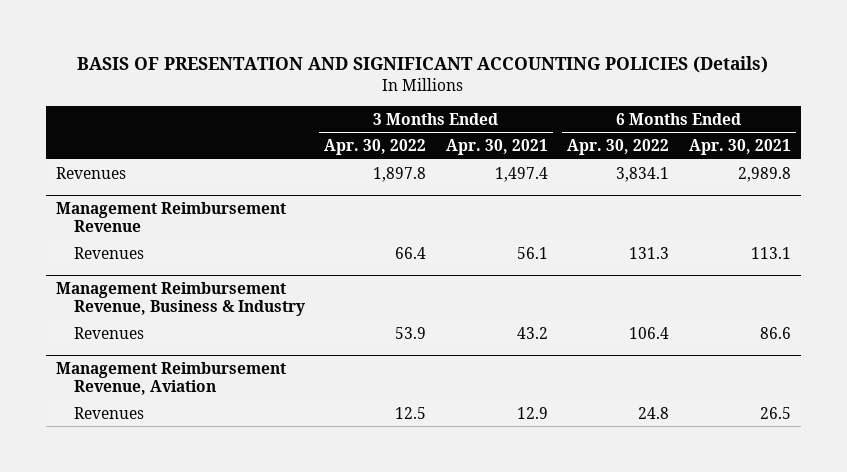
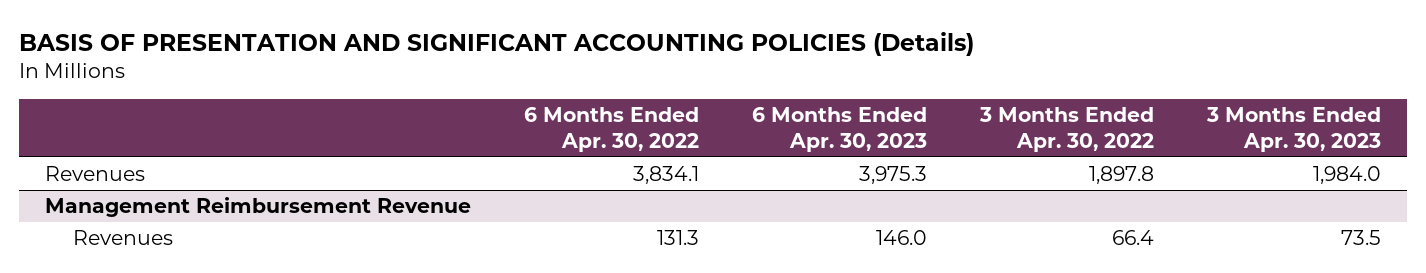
- | 3 Months Ended Apr. 30, 2022 | 3 Months Ended Apr. 30, 2021 | 6 Months Ended Apr. 30, 2022 | 6 Months Ended Apr. 30, 2021
+ | 6 Months Ended Apr. 30, 2022 | 6 Months Ended Apr. 30, 2023 | 3 Months Ended Apr. 30, 2022 | 3 Months Ended Apr. 30, 2023
- Management Reimbursement Revenue, Business & Industry
- Revenues | 53.9 | 43.2 | 106.4 | 86.6
- Management Reimbursement Revenue, Aviation
- Revenues | 12.5 | 12.9 | 24.8 | 26.5

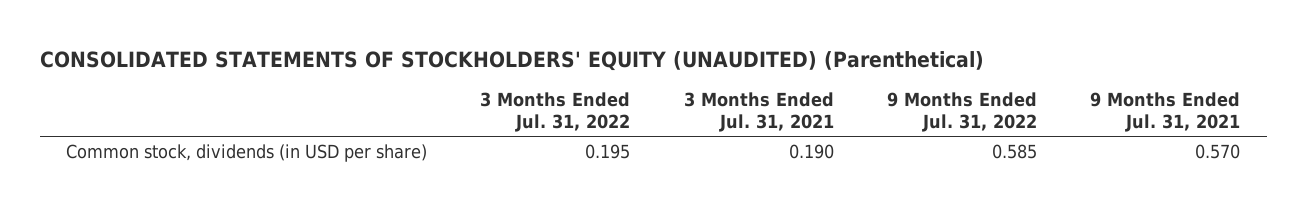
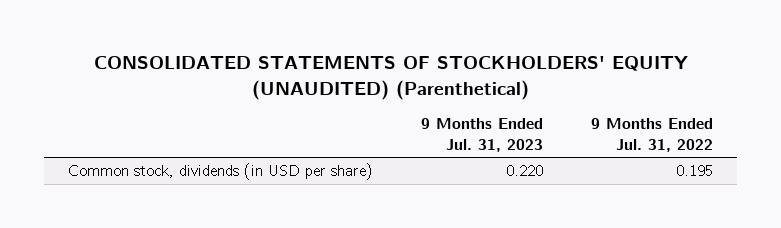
- | 3 Months Ended Jul. 31, 2022 | 3 Months Ended Jul. 31, 2021 | 9 Months Ended Jul. 31, 2022 | 9 Months Ended Jul. 31, 2021
+ | 9 Months Ended Jul. 31, 2023 | 9 Months Ended Jul. 31, 2022
- Common stock, dividends (in USD per share) | 0.195 | 0.190 | 0.585 | 0.570
+ Common stock, dividends (in USD per share) | 0.220 | 0.195

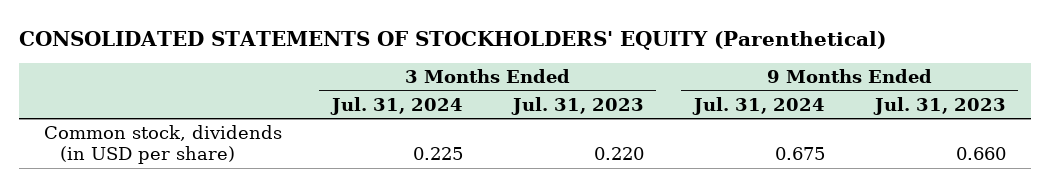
- CONSOLIDATED STATEMENTS OF STOCKHOLDERS' EQUITY (UNAUDITED) (Parenthetical)
+ CONSOLIDATED STATEMENTS OF STOCKHOLDERS' EQUITY (Parenthetical)
- | 9 Months Ended Jul. 31, 2023 | 9 Months Ended Jul. 31, 2022
+ | 3 Months Ended Jul. 31, 2024 | 3 Months Ended Jul. 31, 2023 | 9 Months Ended Jul. 31, 2024 | 9 Months Ended Jul. 31, 2023
- Common stock, dividends (in USD per share) | 0.220 | 0.195
+ Common stock, dividends (in USD per share) | 0.225 | 0.220 | 0.675 | 0.660

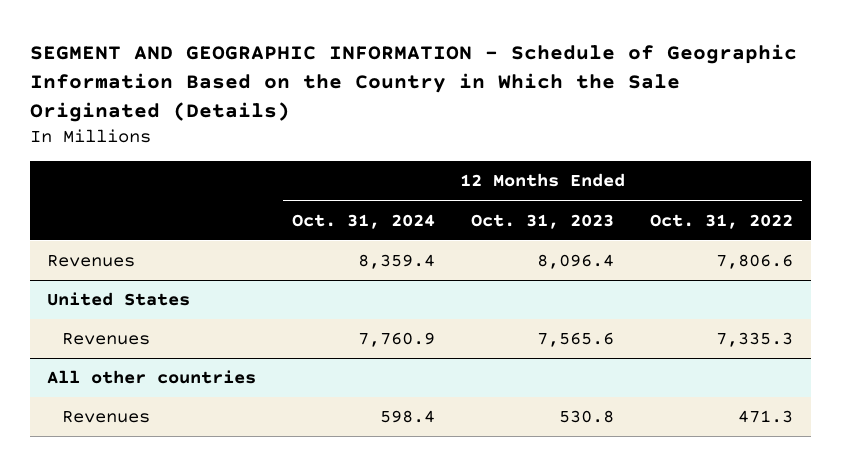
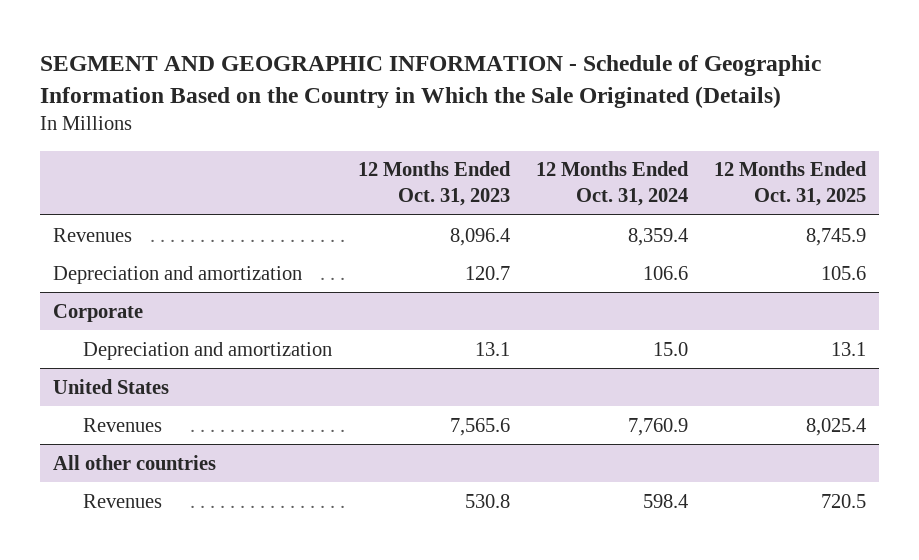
- | 12 Months Ended Oct. 31, 2024 | 12 Months Ended Oct. 31, 2023 | 12 Months Ended Oct. 31, 2022
+ | 12 Months Ended Oct. 31, 2023 | 12 Months Ended Oct. 31, 2024 | 12 Months Ended Oct. 31, 2025
+ Depreciation and amortization | 120.7 | 106.6 | 105.6
+ Corporate
+ Depreciation and amortization | 13.1 | 15.0 | 13.1

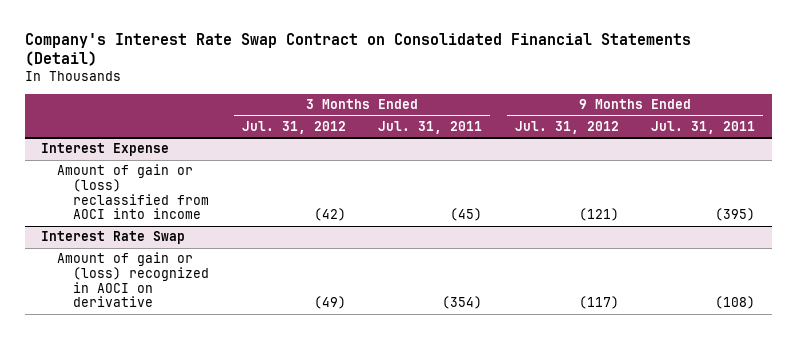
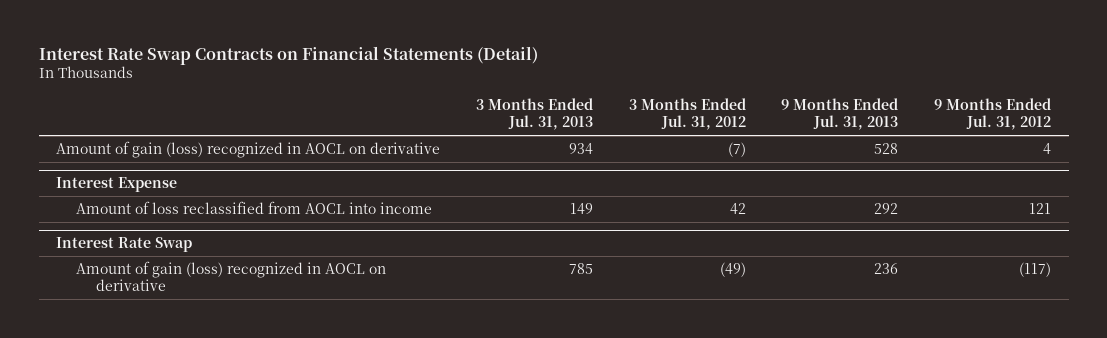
- Company's Interest Rate Swap Contract on Consolidated Financial Statements (Detail)
+ Interest Rate Swap Contracts on Financial Statements (Detail)
- | 3 Months Ended Jul. 31, 2012 | 3 Months Ended Jul. 31, 2011 | 9 Months Ended Jul. 31, 2012 | 9 Months Ended Jul. 31, 2011
+ | 3 Months Ended Jul. 31, 2013 | 3 Months Ended Jul. 31, 2012 | 9 Months Ended Jul. 31, 2013 | 9 Months Ended Jul. 31, 2012
+ Amount of gain (loss) recognized in AOCL on derivative | 934 | (7) | 528 | 4
@ Interest Expense
- Amount of gain or (loss) reclassified from AOCI into income | (42) | (45) | (121) | (395)
+ Amount of loss reclassified from AOCL into income | 149 | 42 | 292 | 121
@ Interest Rate Swap
- Amount of gain or (loss) recognized in AOCI on derivative | (49) | (354) | (117) | (108)
+ Amount of gain (loss) recognized in AOCL on derivative | 785 | (49) | 236 | (117)

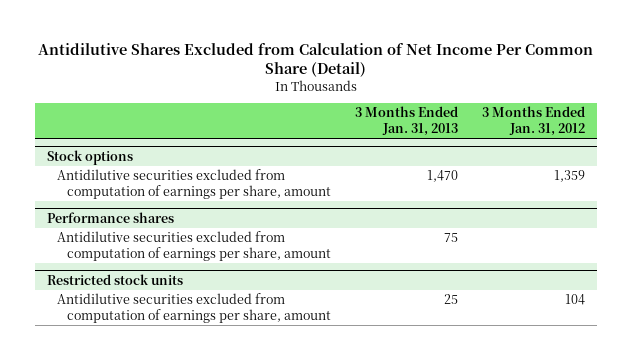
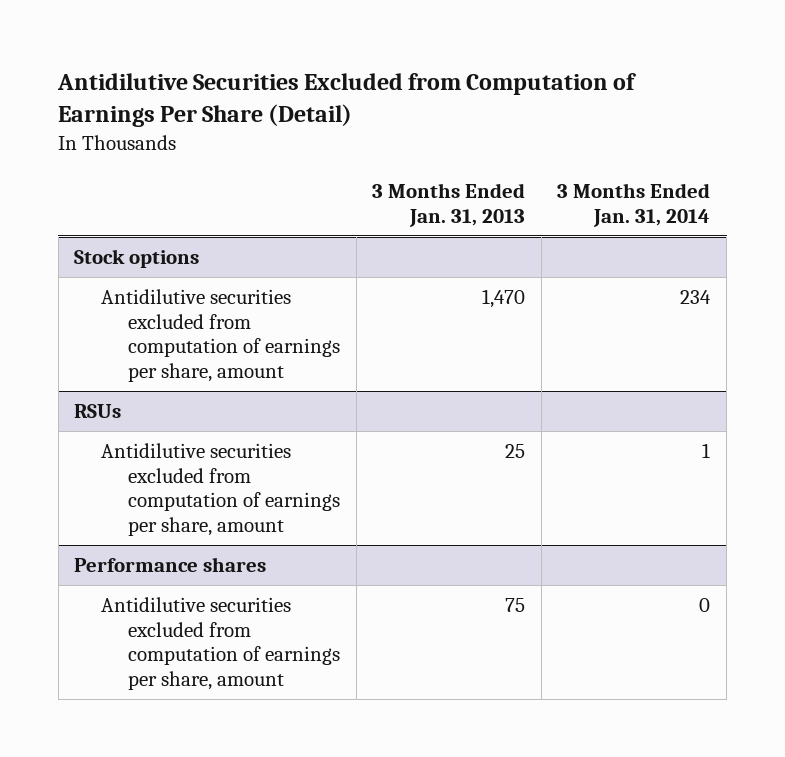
- Antidilutive Shares Excluded from Calculation of Net Income Per Common Share (Detail)
+ Antidilutive Securities Excluded from Computation of Earnings Per Share (Detail)
- | 3 Months Ended Jan. 31, 2013 | 3 Months Ended Jan. 31, 2012
+ | 3 Months Ended Jan. 31, 2013 | 3 Months Ended Jan. 31, 2014
+ RSUs
+ Antidilutive securities excluded from computation of earnings per share, amount | 25 | 1
- Restricted stock units
- Antidilutive securities excluded from computation of earnings per share, amount | 25 | 104

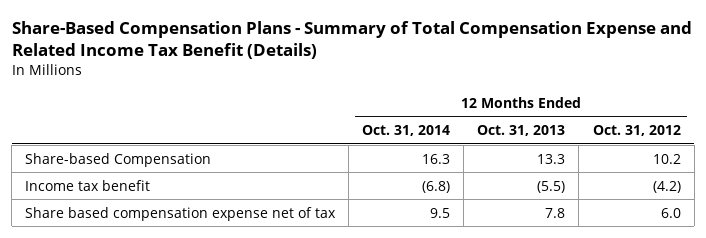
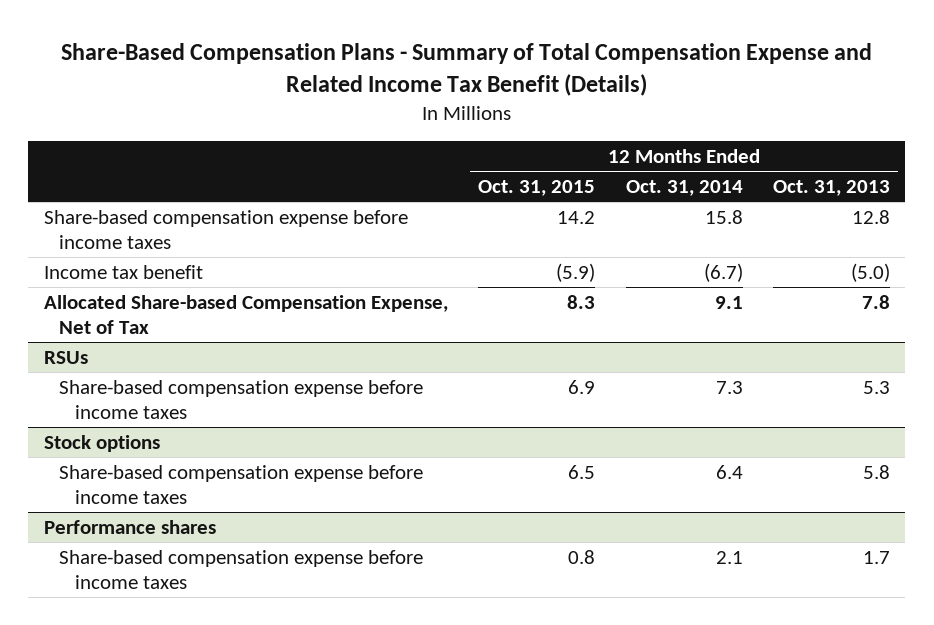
- | 12 Months Ended Oct. 31, 2014 | 12 Months Ended Oct. 31, 2013 | 12 Months Ended Oct. 31, 2012
+ | 12 Months Ended Oct. 31, 2015 | 12 Months Ended Oct. 31, 2014 | 12 Months Ended Oct. 31, 2013
- Share-based Compensation | 16.3 | 13.3 | 10.2
- Income tax benefit | (6.8) | (5.5) | (4.2)
- Share based compensation expense net of tax | 9.5 | 7.8 | 6.0
+ Share-based compensation expense before income taxes | 14.2 | 15.8 | 12.8
+ Income tax benefit | (5.9) | (6.7) | (5.0)
+ Allocated Share-based Compensation Expense, Net of Tax | 8.3 | 9.1 | 7.8
+ RSUs
+ Share-based compensation expense before income taxes | 6.9 | 7.3 | 5.3
+ Stock options
+ Share-based compensation expense before income taxes | 6.5 | 6.4 | 5.8
+ Performance shares
+ Share-based compensation expense before income taxes | 0.8 | 2.1 | 1.7

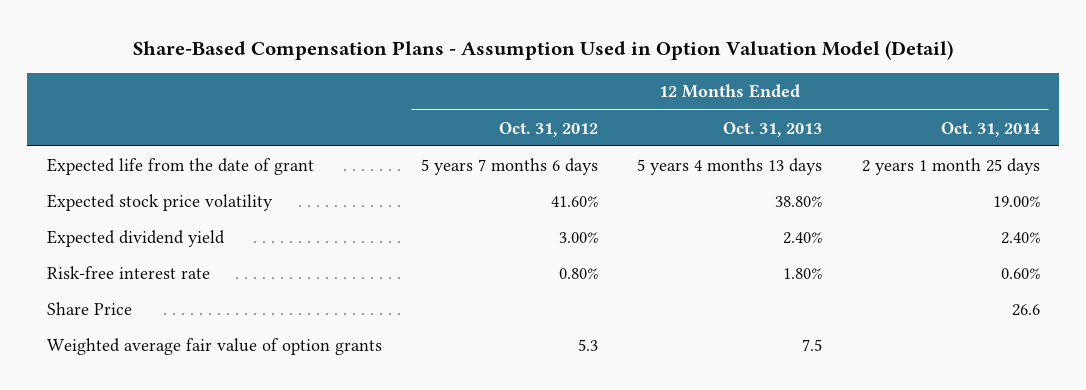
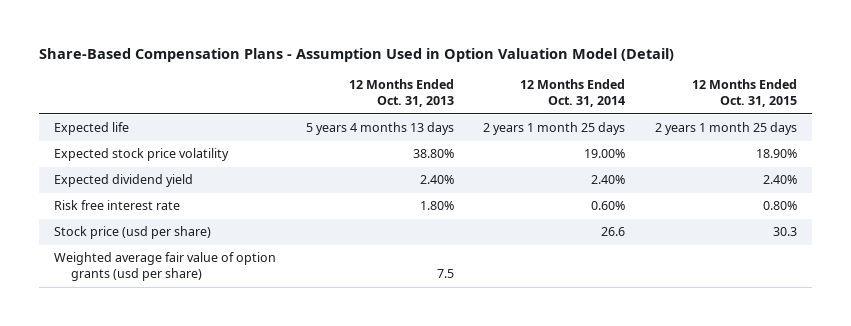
- | 12 Months Ended Oct. 31, 2012 | 12 Months Ended Oct. 31, 2013 | 12 Months Ended Oct. 31, 2014
+ | 12 Months Ended Oct. 31, 2013 | 12 Months Ended Oct. 31, 2014 | 12 Months Ended Oct. 31, 2015
- Expected life from the date of grant | 5 years 7 months 6 days | 5 years 4 months 13 days | 2 years 1 month 25 days
+ Expected life | 5 years 4 months 13 days | 2 years 1 month 25 days | 2 years 1 month 25 days
- Risk-free interest rate | 0.80% | 1.80% | 0.60%
- Share Price | | | 26.6
- Weighted average fair value of option grants | 5.3 | 7.5 |
+ Risk free interest rate | 1.80% | 0.60% | 0.80%
+ Stock price (usd per share) | | 26.6 | 30.3
+ Weighted average fair value of option grants (usd per share) | 7.5 | |

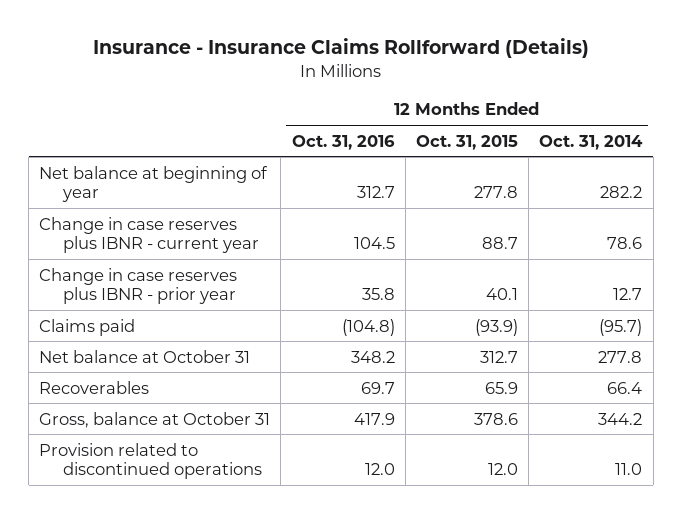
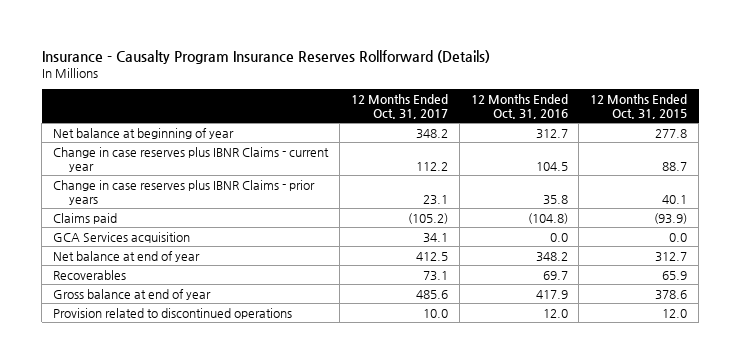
- Insurance - Insurance Claims Rollforward (Details)
+ Insurance - Causalty Program Insurance Reserves Rollforward (Details)
- | 12 Months Ended Oct. 31, 2016 | 12 Months Ended Oct. 31, 2015 | 12 Months Ended Oct. 31, 2014
+ | 12 Months Ended Oct. 31, 2017 | 12 Months Ended Oct. 31, 2016 | 12 Months Ended Oct. 31, 2015
- Change in case reserves plus IBNR - current year | 104.5 | 88.7 | 78.6
- Change in case reserves plus IBNR - prior year | 35.8 | 40.1 | 12.7
+ Change in case reserves plus IBNR Claims - current year | 112.2 | 104.5 | 88.7
+ Change in case reserves plus IBNR Claims - prior years | 23.1 | 35.8 | 40.1
- Net balance at October 31 | 348.2 | 312.7 | 277.8
+ GCA Services acquisition | 34.1 | 0.0 | 0.0
+ Net balance at end of year | 412.5 | 348.2 | 312.7
- Gross, balance at October 31 | 417.9 | 378.6 | 344.2
+ Gross balance at end of year | 485.6 | 417.9 | 378.6

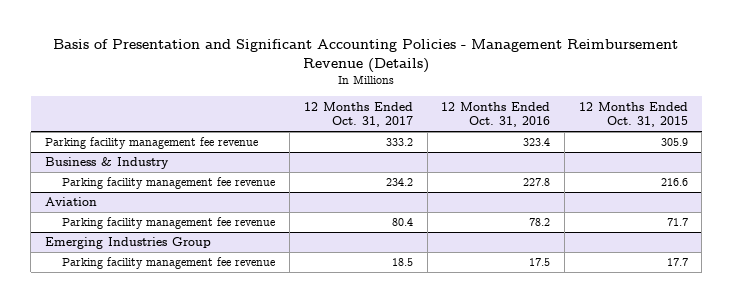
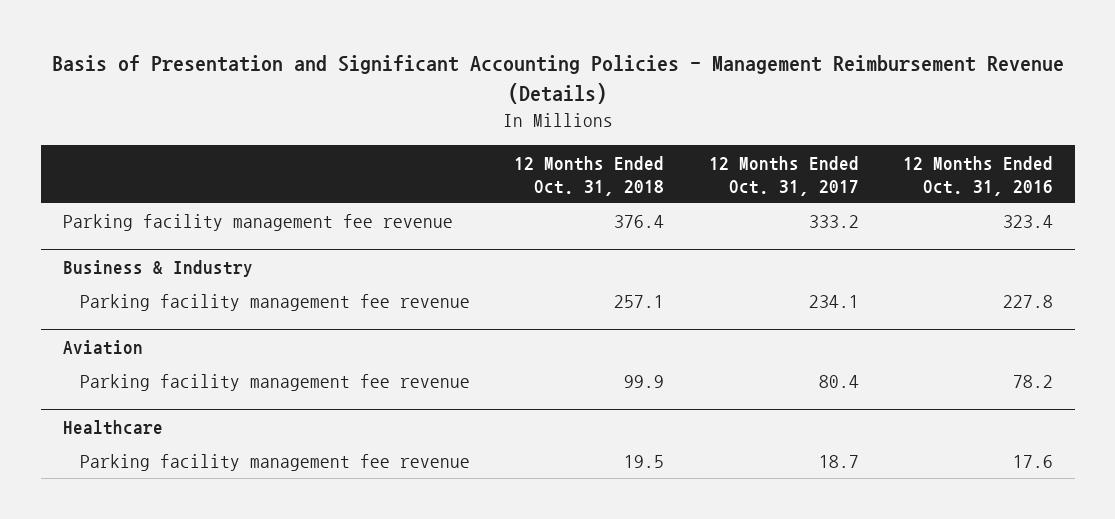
- | 12 Months Ended Oct. 31, 2017 | 12 Months Ended Oct. 31, 2016 | 12 Months Ended Oct. 31, 2015
+ | 12 Months Ended Oct. 31, 2018 | 12 Months Ended Oct. 31, 2017 | 12 Months Ended Oct. 31, 2016
@ Business & Industry
- Parking facility management fee revenue | 234.2 | 227.8 | 216.6
+ Parking facility management fee revenue | 257.1 | 234.1 | 227.8
- Emerging Industries Group
- Parking facility management fee revenue | 18.5 | 17.5 | 17.7
+ Healthcare
+ Parking facility management fee revenue | 19.5 | 18.7 | 17.6

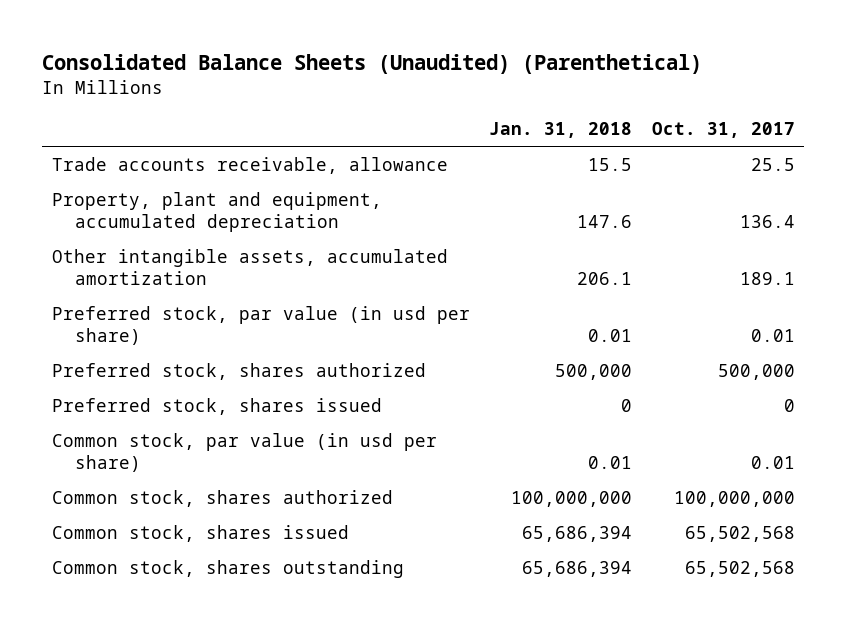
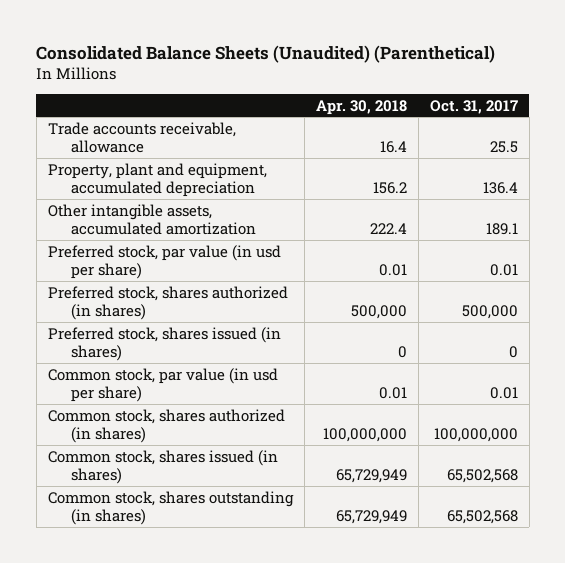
- | Jan. 31, 2018 | Oct. 31, 2017
+ | Apr. 30, 2018 | Oct. 31, 2017
- Preferred stock, shares authorized | 500,000 | 500,000
- Preferred stock, shares issued | 0 | 0
+ Preferred stock, shares authorized (in shares) | 500,000 | 500,000
+ Preferred stock, shares issued (in shares) | 0 | 0
- Common stock, shares authorized | 100,000,000 | 100,000,000
- Common stock, shares issued | 65,686,394 | 65,502,568
- Common stock, shares outstanding | 65,686,394 | 65,502,568
+ Common stock, shares authorized (in shares) | 100,000,000 | 100,000,000
+ Common stock, shares issued (in shares) | 65,729,949 | 65,502,568
+ Common stock, shares outstanding (in shares) | 65,729,949 | 65,502,568

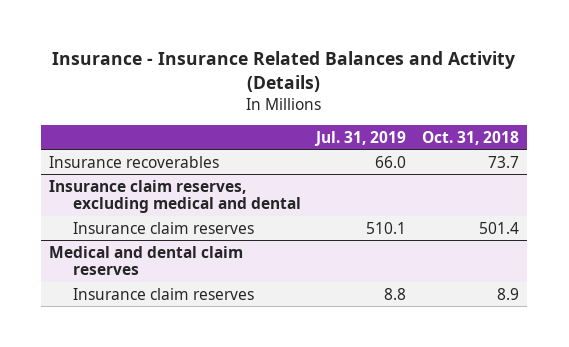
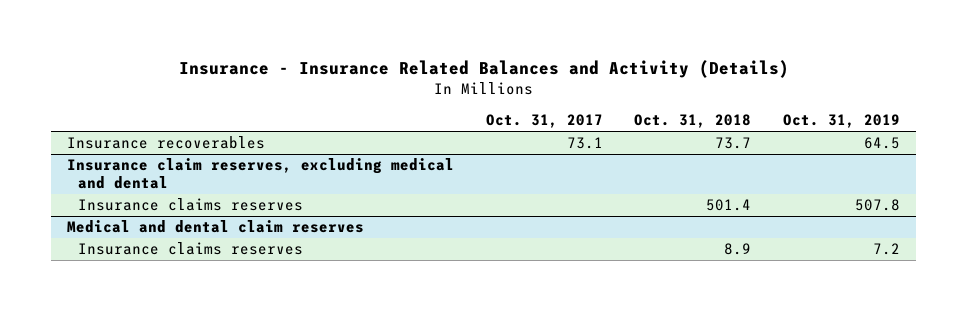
- | Jul. 31, 2019 | Oct. 31, 2018
+ | Oct. 31, 2017 | Oct. 31, 2018 | Oct. 31, 2019
@ Insurance claim reserves, excluding medical and dental
- Insurance claim reserves | 510.1 | 501.4
+ Insurance claims reserves | | 501.4 | 507.8
@ Medical and dental claim reserves
- Insurance claim reserves | 8.8 | 8.9
+ Insurance claims reserves | | 8.9 | 7.2

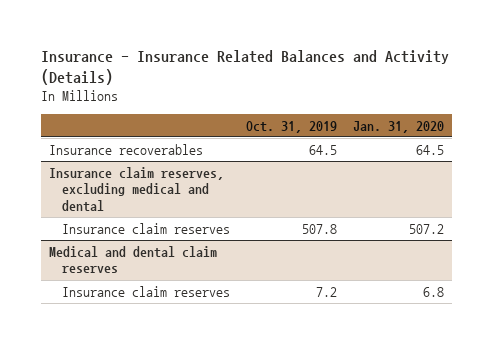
- | Oct. 31, 2017 | Oct. 31, 2018 | Oct. 31, 2019
+ | Oct. 31, 2019 | Jan. 31, 2020
@ Insurance claim reserves, excluding medical and dental
- Insurance claims reserves | | 501.4 | 507.8
+ Insurance claim reserves | 507.8 | 507.2
@ Medical and dental claim reserves
- Insurance claims reserves | | 8.9 | 7.2
+ Insurance claim reserves | 7.2 | 6.8

